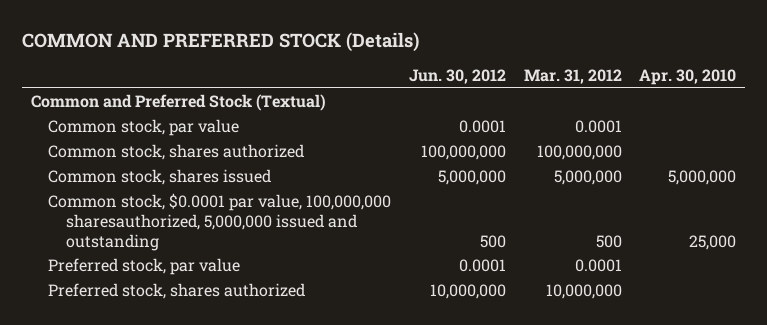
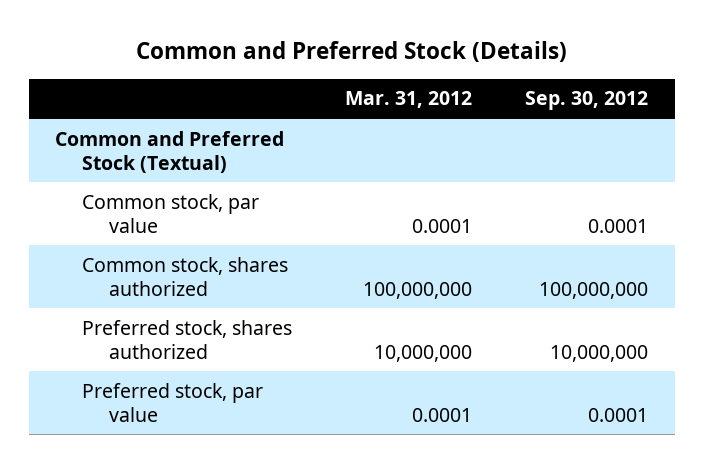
- COMMON AND PREFERRED STOCK (Details)
+ Common and Preferred Stock (Details)
- | Jun. 30, 2012 | Mar. 31, 2012 | Apr. 30, 2010
+ | Mar. 31, 2012 | Sep. 30, 2012
- Common stock, shares issued | 5,000,000 | 5,000,000 | 5,000,000
- Common stock, $0.0001 par value, 100,000,000 sharesauthorized, 5,000,000 issued and outstanding | 500 | 500 | 25,000
moved down: Preferred stock, par value | 0.0001 | 0.0001

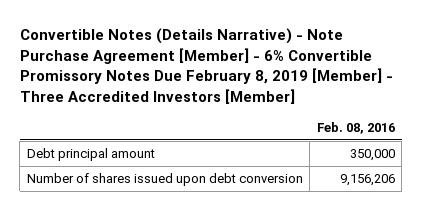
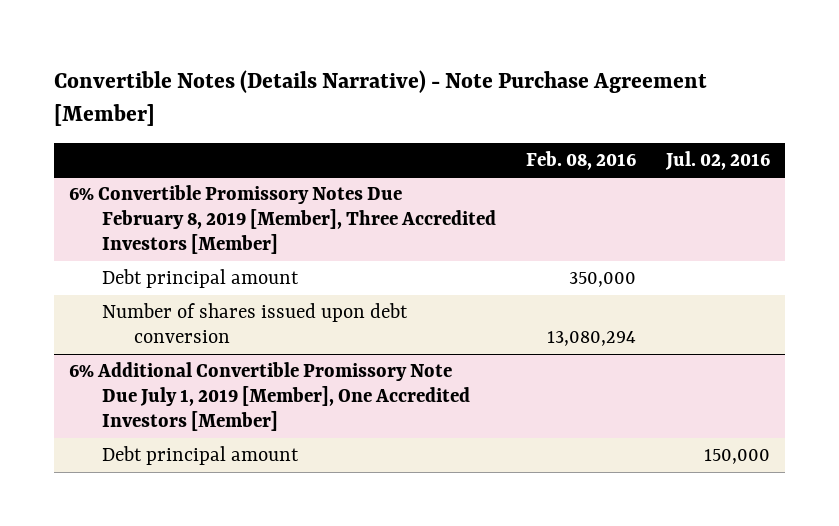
- Convertible Notes (Details Narrative) - Note Purchase Agreement [Member] - 6% Convertible Promissory Notes Due February 8, 2019 [Member] - Three Accredited Investors [Member]
+ Convertible Notes (Details Narrative) - Note Purchase Agreement [Member]
- | Feb. 08, 2016
+ | Feb. 08, 2016 | Jul. 02, 2016
+ 6% Convertible Promissory Notes Due February 8, 2019 [Member], Three Accredited Investors [Member]
- Number of shares issued upon debt conversion | 9,156,206
+ Number of shares issued upon debt conversion | 13,080,294 |
+ 6% Additional Convertible Promissory Note Due July 1, 2019 [Member], One Accredited Investors [Member]
+ Debt principal amount | | 150,000

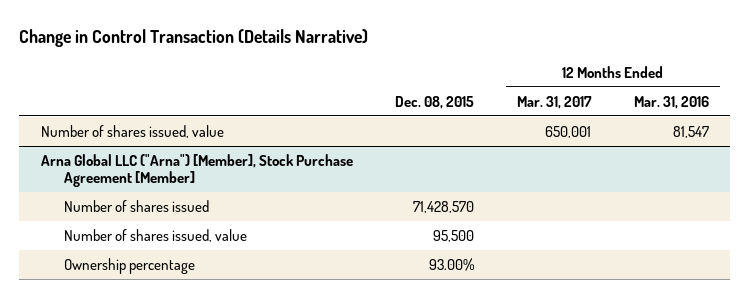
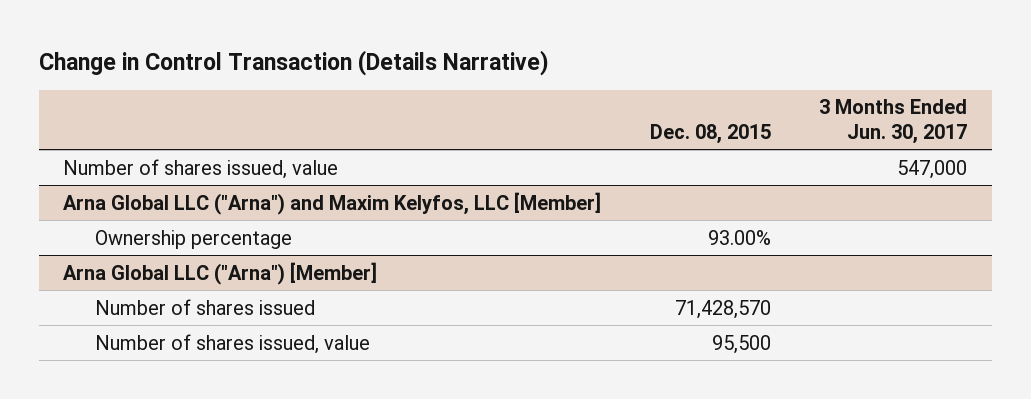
- | Dec. 08, 2015 | 12 Months Ended Mar. 31, 2017 | 12 Months Ended Mar. 31, 2016
+ | Dec. 08, 2015 | 3 Months Ended Jun. 30, 2017
- Arna Global LLC ("Arna") [Member], Stock Purchase Agreement [Member]
+ Arna Global LLC ("Arna") and Maxim Kelyfos, LLC [Member]
+ Ownership percentage | 93.00% |
+ Arna Global LLC ("Arna") [Member]
- Ownership percentage | 93.00% | |

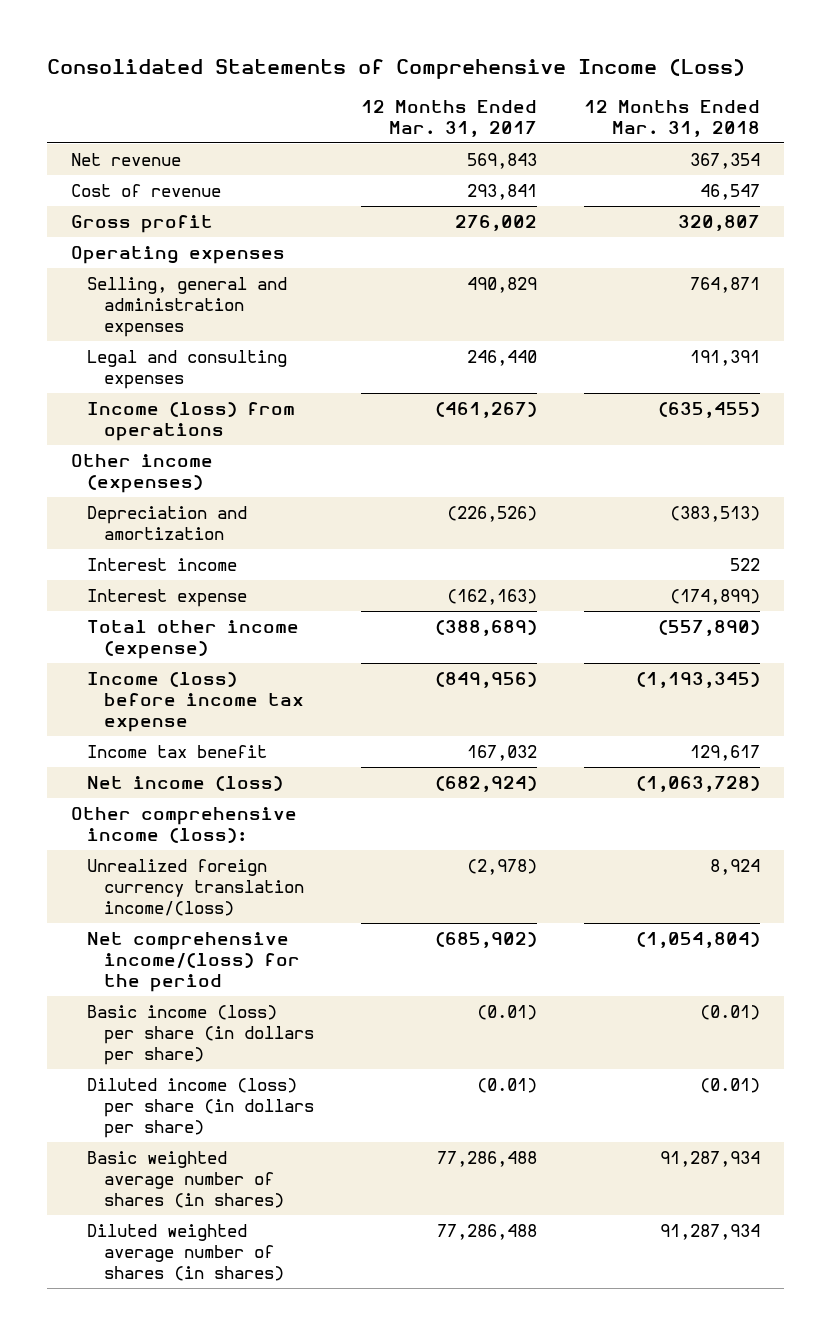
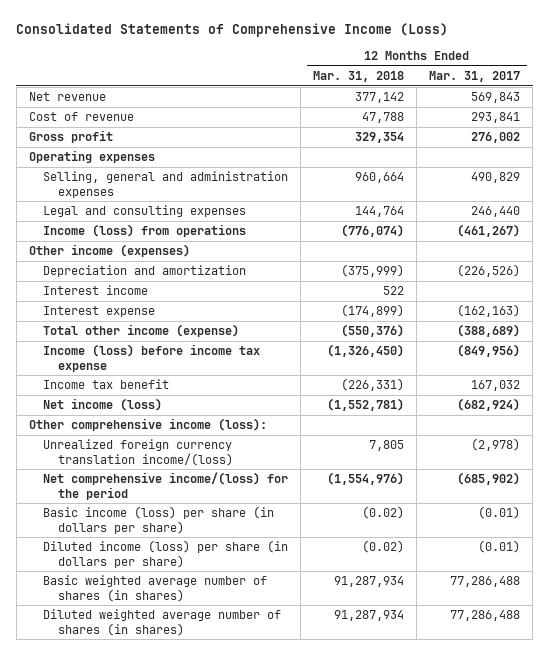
- | 12 Months Ended Mar. 31, 2017 | 12 Months Ended Mar. 31, 2018
+ | 12 Months Ended Mar. 31, 2018 | 12 Months Ended Mar. 31, 2017
- Net revenue | 569,843 | 367,354
- Cost of revenue | 293,841 | 46,547
- Gross profit | 276,002 | 320,807
+ Net revenue | 377,142 | 569,843
+ Cost of revenue | 47,788 | 293,841
+ Gross profit | 329,354 | 276,002
- Selling, general and administration expenses | 490,829 | 764,871
- Legal and consulting expenses | 246,440 | 191,391
- Income (loss) from operations | (461,267) | (635,455)
+ Selling, general and administration expenses | 960,664 | 490,829
+ Legal and consulting expenses | 144,764 | 246,440
+ Income (loss) from operations | (776,074) | (461,267)
- Depreciation and amortization | (226,526) | (383,513)
+ Depreciation and amortization | (375,999) | (226,526)
- Total other income (expense) | (388,689) | (557,890)
- Income (loss) before income tax expense | (849,956) | (1,193,345)
- Income tax benefit | 167,032 | 129,617
- Net income (loss) | (682,924) | (1,063,728)
+ Total other income (expense) | (550,376) | (388,689)
+ Income (loss) before income tax expense | (1,326,450) | (849,956)
+ Income tax benefit | (226,331) | 167,032
+ Net income (loss) | (1,552,781) | (682,924)
- Unrealized foreign currency translation income/(loss) | (2,978) | 8,924
- Net comprehensive income/(loss) for the period | (685,902) | (1,054,804)
- Basic income (loss) per share (in dollars per share) | (0.01) | (0.01)
- Diluted income (loss) per share (in dollars per share) | (0.01) | (0.01)
+ Unrealized foreign currency translation income/(loss) | 7,805 | (2,978)
+ Net comprehensive income/(loss) for the period | (1,554,976) | (685,902)
+ Basic income (loss) per share (in dollars per share) | (0.02) | (0.01)
+ Diluted income (loss) per share (in dollars per share) | (0.02) | (0.01)

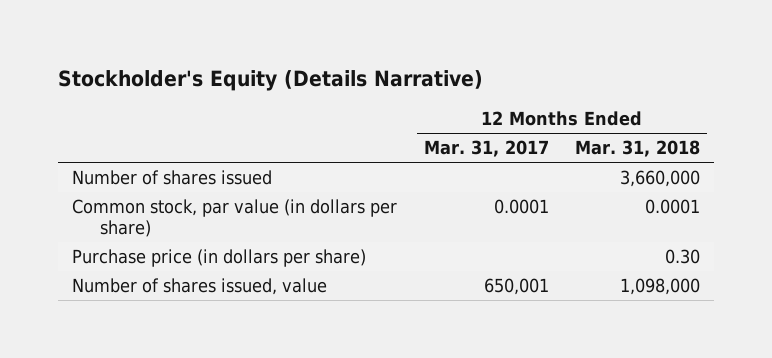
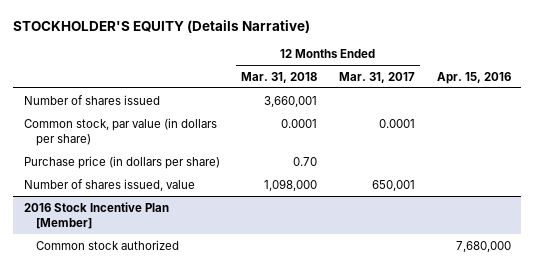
- Stockholder's Equity (Details Narrative)
+ STOCKHOLDER'S EQUITY (Details Narrative)
- | 12 Months Ended Mar. 31, 2017 | 12 Months Ended Mar. 31, 2018
+ | 12 Months Ended Mar. 31, 2018 | 12 Months Ended Mar. 31, 2017 | Apr. 15, 2016
- Number of shares issued | | 3,660,000
+ Number of shares issued | 3,660,001 | |
- Purchase price (in dollars per share) | | 0.30
+ Purchase price (in dollars per share) | 0.70 | |
+ 2016 Stock Incentive Plan [Member]
+ Common stock authorized | | | 7,680,000

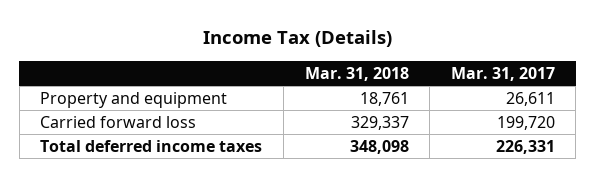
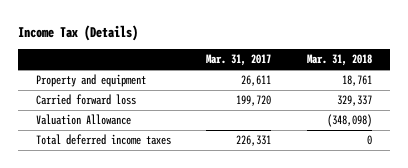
- | Mar. 31, 2018 | Mar. 31, 2017
+ | Mar. 31, 2017 | Mar. 31, 2018
- Total deferred income taxes | 348,098 | 226,331
+ Valuation Allowance | | (348,098)
+ Total deferred income taxes | 226,331 | 0

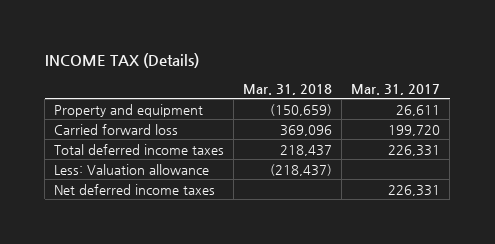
- Income Tax (Details)
+ INCOME TAX (Details)
- | Mar. 31, 2017 | Mar. 31, 2018
+ | Mar. 31, 2018 | Mar. 31, 2017
- Property and equipment | 26,611 | 18,761
- Carried forward loss | 199,720 | 329,337
- Valuation Allowance | | (348,098)
- Total deferred income taxes | 226,331 | 0
+ Property and equipment | (150,659) | 26,611
+ Carried forward loss | 369,096 | 199,720
+ Total deferred income taxes | 218,437 | 226,331
+ Less: Valuation allowance | (218,437) |
+ Net deferred income taxes | | 226,331

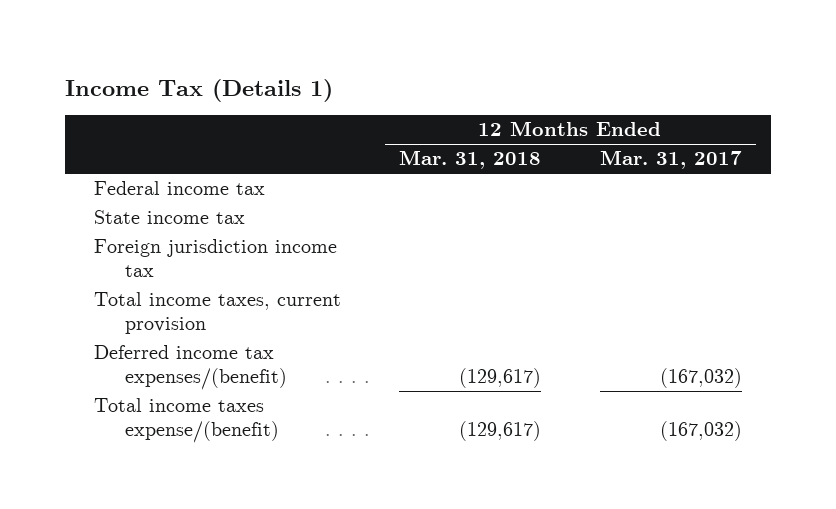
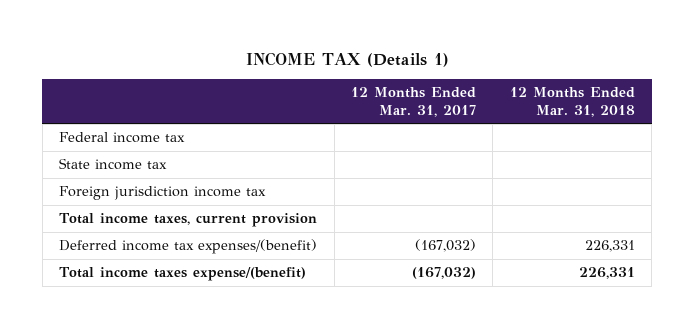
- Income Tax (Details 1)
+ INCOME TAX (Details 1)
- | 12 Months Ended Mar. 31, 2018 | 12 Months Ended Mar. 31, 2017
+ | 12 Months Ended Mar. 31, 2017 | 12 Months Ended Mar. 31, 2018
- Deferred income tax expenses/(benefit) | (129,617) | (167,032)
- Total income taxes expense/(benefit) | (129,617) | (167,032)
+ Deferred income tax expenses/(benefit) | (167,032) | 226,331
+ Total income taxes expense/(benefit) | (167,032) | 226,331

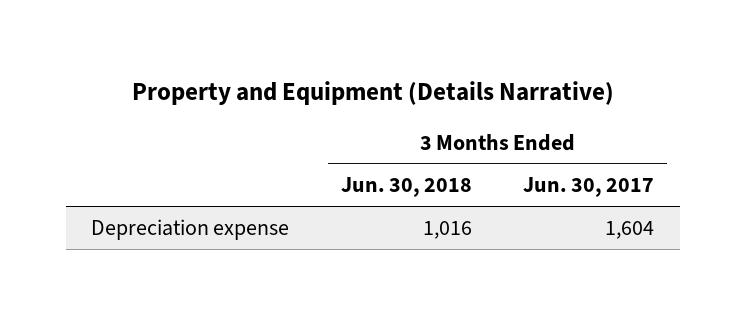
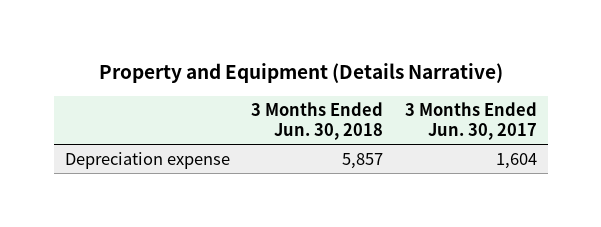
- Depreciation expense | 1,016 | 1,604
+ Depreciation expense | 5,857 | 1,604

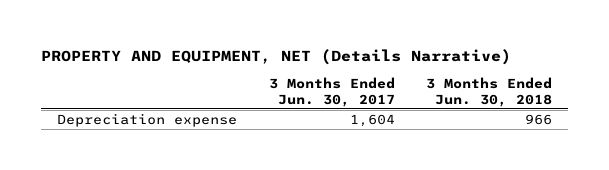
- Property and Equipment (Details Narrative)
+ PROPERTY AND EQUIPMENT, NET (Details Narrative)
- | 3 Months Ended Jun. 30, 2018 | 3 Months Ended Jun. 30, 2017
+ | 3 Months Ended Jun. 30, 2017 | 3 Months Ended Jun. 30, 2018
- Depreciation expense | 5,857 | 1,604
+ Depreciation expense | 1,604 | 966

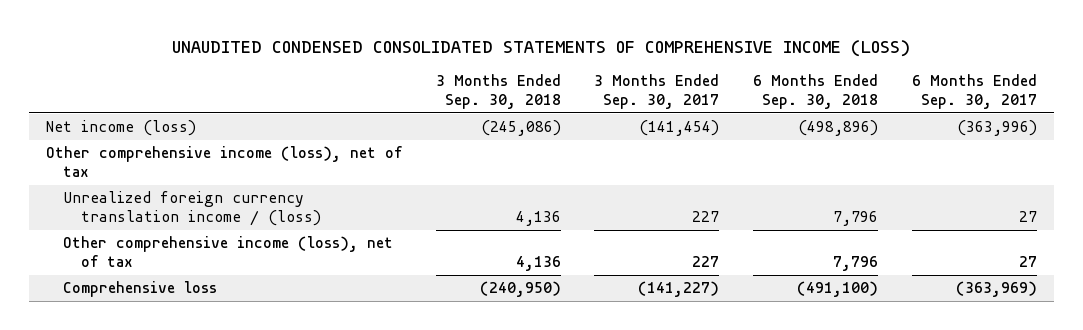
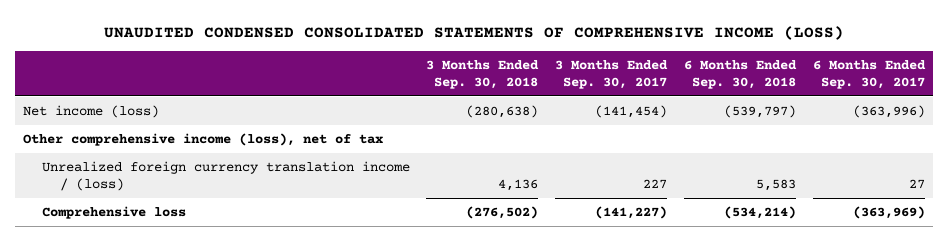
- Net income (loss) | (245,086) | (141,454) | (498,896) | (363,996)
+ Net income (loss) | (280,638) | (141,454) | (539,797) | (363,996)
- Unrealized foreign currency translation income / (loss) | 4,136 | 227 | 7,796 | 27
- Other comprehensive income (loss), net of tax | 4,136 | 227 | 7,796 | 27
- Comprehensive loss | (240,950) | (141,227) | (491,100) | (363,969)
+ Unrealized foreign currency translation income / (loss) | 4,136 | 227 | 5,583 | 27
+ Comprehensive loss | (276,502) | (141,227) | (534,214) | (363,969)

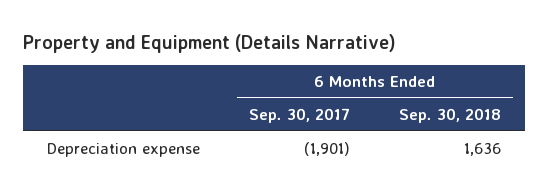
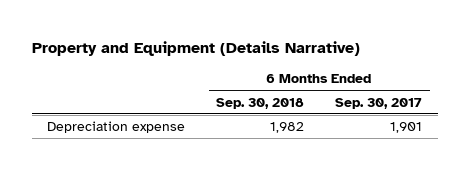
- | 6 Months Ended Sep. 30, 2017 | 6 Months Ended Sep. 30, 2018
+ | 6 Months Ended Sep. 30, 2018 | 6 Months Ended Sep. 30, 2017
- Depreciation expense | (1,901) | 1,636
+ Depreciation expense | 1,982 | 1,901

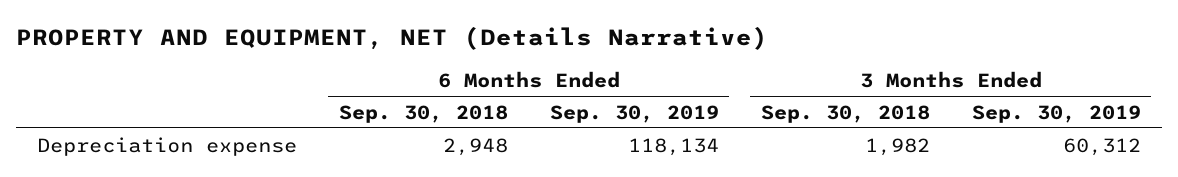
- Property and Equipment (Details Narrative)
+ PROPERTY AND EQUIPMENT, NET (Details Narrative)
- | 6 Months Ended Sep. 30, 2018 | 6 Months Ended Sep. 30, 2017
+ | 6 Months Ended Sep. 30, 2018 | 6 Months Ended Sep. 30, 2019 | 3 Months Ended Sep. 30, 2018 | 3 Months Ended Sep. 30, 2019
- Depreciation expense | 1,982 | 1,901
+ Depreciation expense | 2,948 | 118,134 | 1,982 | 60,312

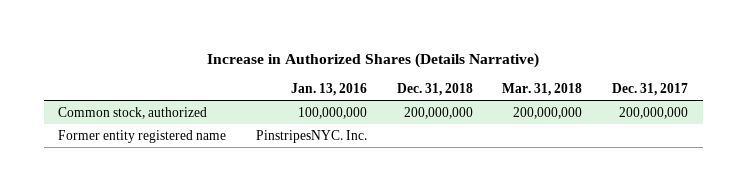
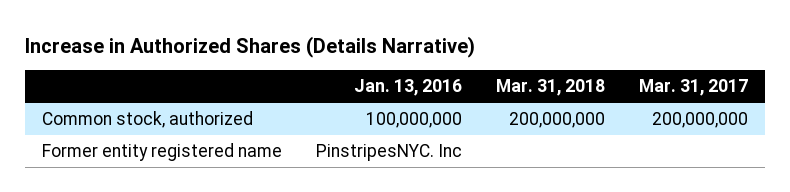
- | Jan. 13, 2016 | Dec. 31, 2018 | Mar. 31, 2018 | Dec. 31, 2017
+ | Jan. 13, 2016 | Mar. 31, 2018 | Mar. 31, 2017
- Former entity registered name | PinstripesNYC. Inc. | | |
+ Former entity registered name | PinstripesNYC. Inc | |

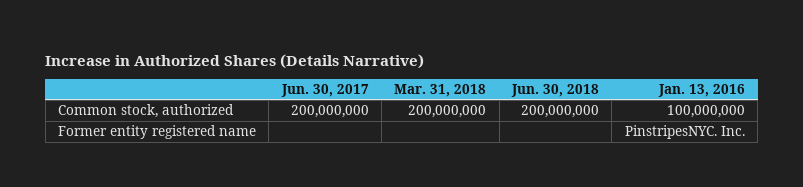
- | Jan. 13, 2016 | Mar. 31, 2018 | Mar. 31, 2017
+ | Jun. 30, 2017 | Mar. 31, 2018 | Jun. 30, 2018 | Jan. 13, 2016
- Former entity registered name | PinstripesNYC. Inc | |
+ Former entity registered name | | | | PinstripesNYC. Inc.

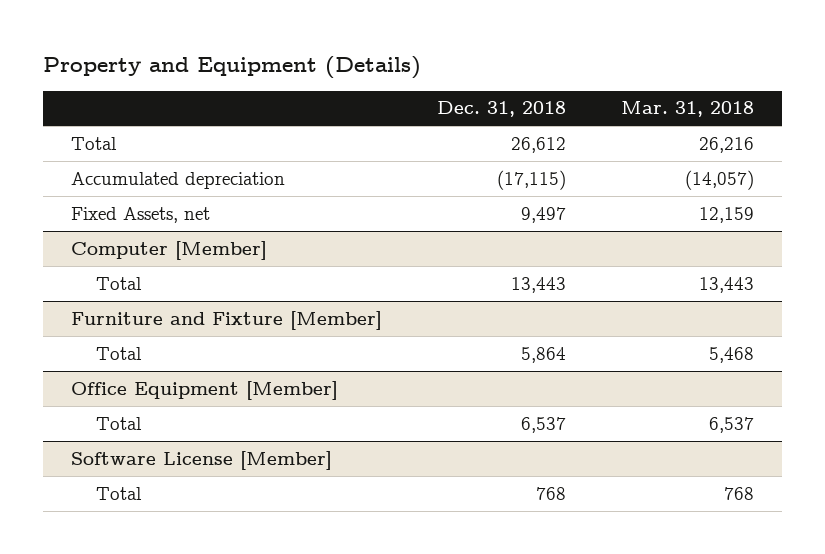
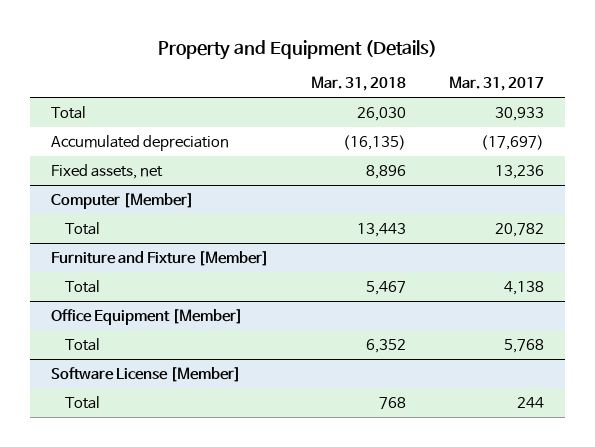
- | Dec. 31, 2018 | Mar. 31, 2018
+ | Mar. 31, 2018 | Mar. 31, 2017
- Total | 26,612 | 26,216
- Accumulated depreciation | (17,115) | (14,057)
- Fixed Assets, net | 9,497 | 12,159
+ Total | 26,030 | 30,933
+ Accumulated depreciation | (16,135) | (17,697)
+ Fixed assets, net | 8,896 | 13,236
@ Furniture and Fixture [Member]
- Total | 5,864 | 5,468
+ Total | 5,467 | 4,138
@ Office Equipment [Member]
- Total | 6,537 | 6,537
+ Total | 6,352 | 5,768

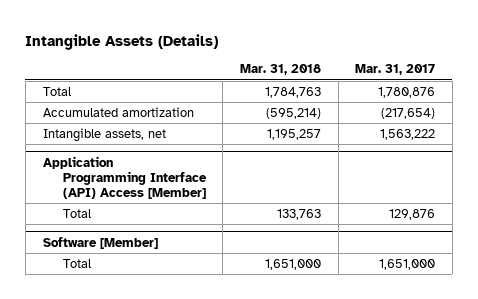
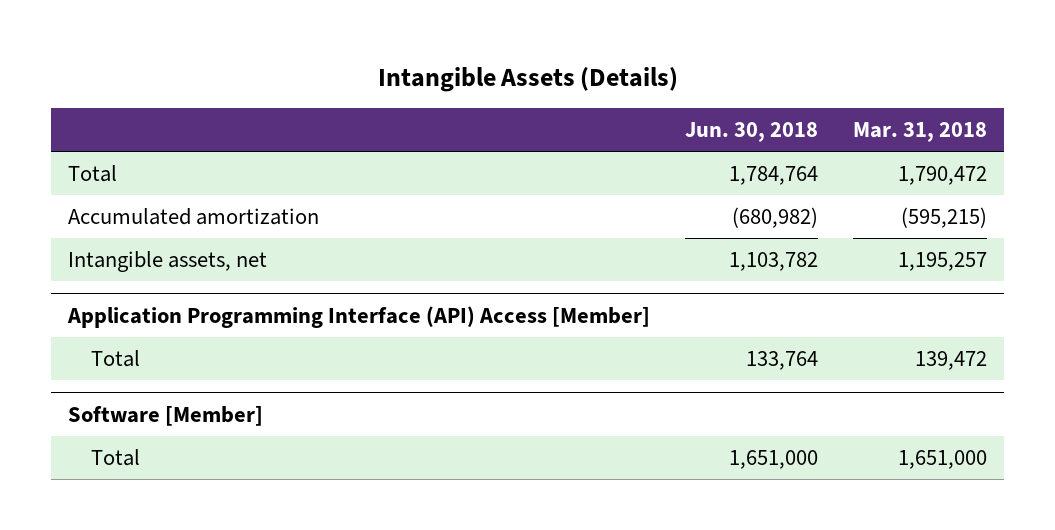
- | Mar. 31, 2018 | Mar. 31, 2017
+ | Jun. 30, 2018 | Mar. 31, 2018
- Total | 1,784,763 | 1,780,876
- Accumulated amortization | (595,214) | (217,654)
+ Total | 1,784,764 | 1,790,472
+ Accumulated amortization | (680,982) | (595,215)
@ Application Programming Interface (API) Access [Member]
- Total | 133,763 | 129,876
+ Total | 133,764 | 139,472

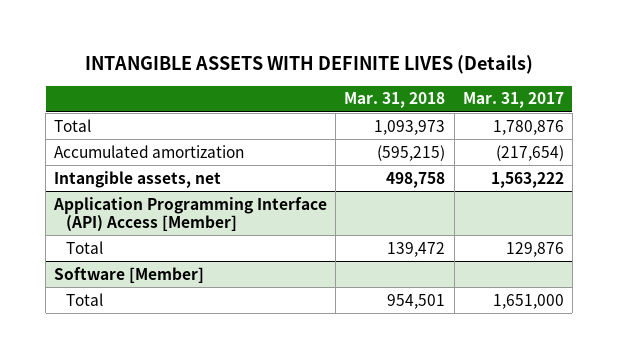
- Intangible Assets (Details)
+ INTANGIBLE ASSETS WITH DEFINITE LIVES (Details)
- | Jun. 30, 2018 | Mar. 31, 2018
+ | Mar. 31, 2018 | Mar. 31, 2017
- Total | 1,784,764 | 1,790,472
+ Total | 1,093,973 | 1,780,876
- Intangible assets, net | 1,103,782 | 1,195,257
+ Intangible assets, net | 498,758 | 1,563,222
@ Software [Member]
- Total | 1,651,000 | 1,651,000
+ Total | 954,501 | 1,651,000

